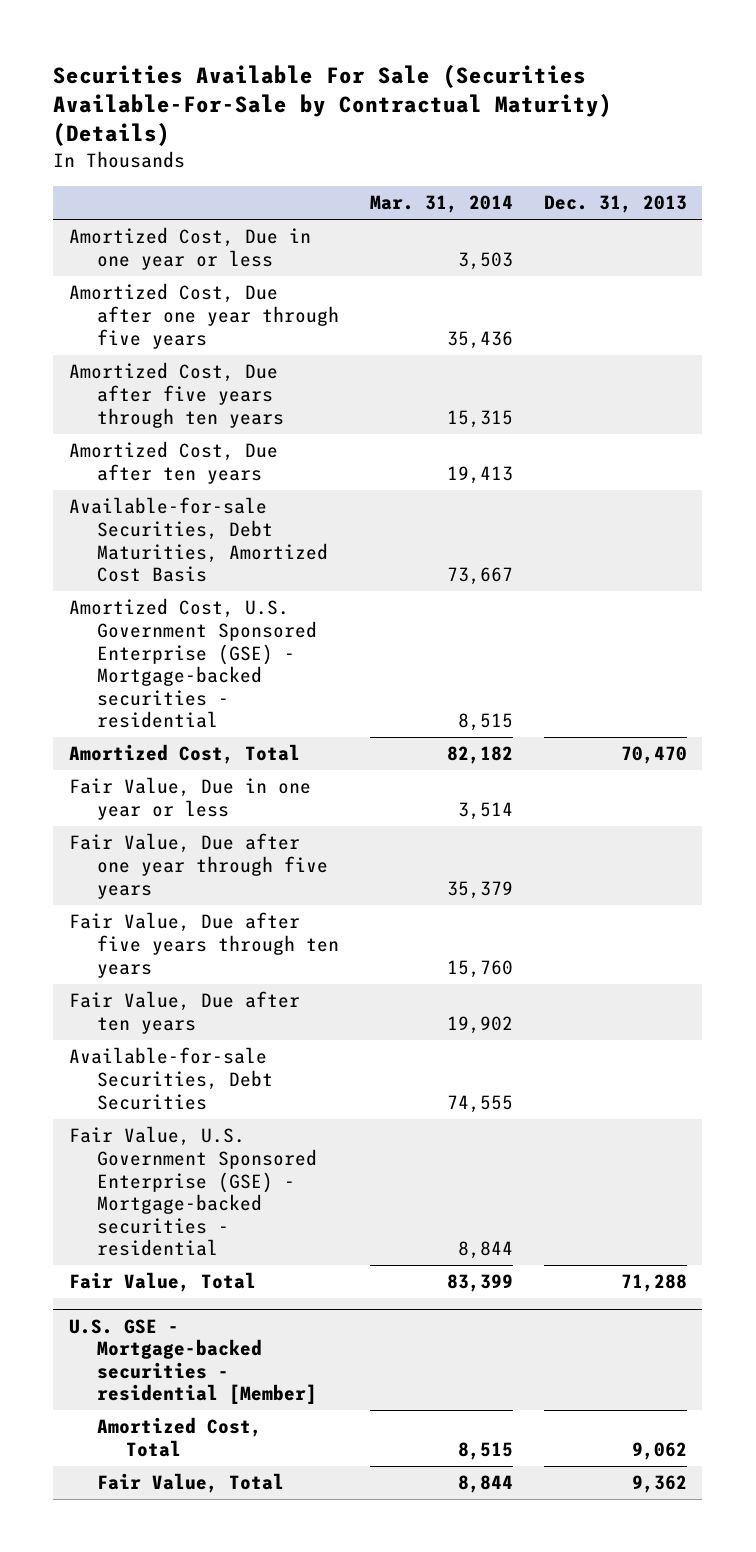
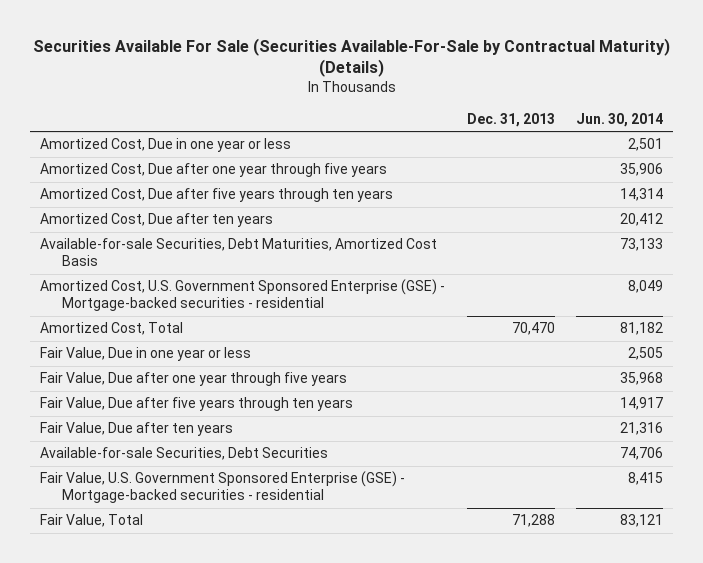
- | Mar. 31, 2014 | Dec. 31, 2013
+ | Dec. 31, 2013 | Jun. 30, 2014
- U.S. GSE - Mortgage-backed securities - residential [Member]
- Amortized Cost, Total | 8,515 | 9,062
- Fair Value, Total | 8,844 | 9,362

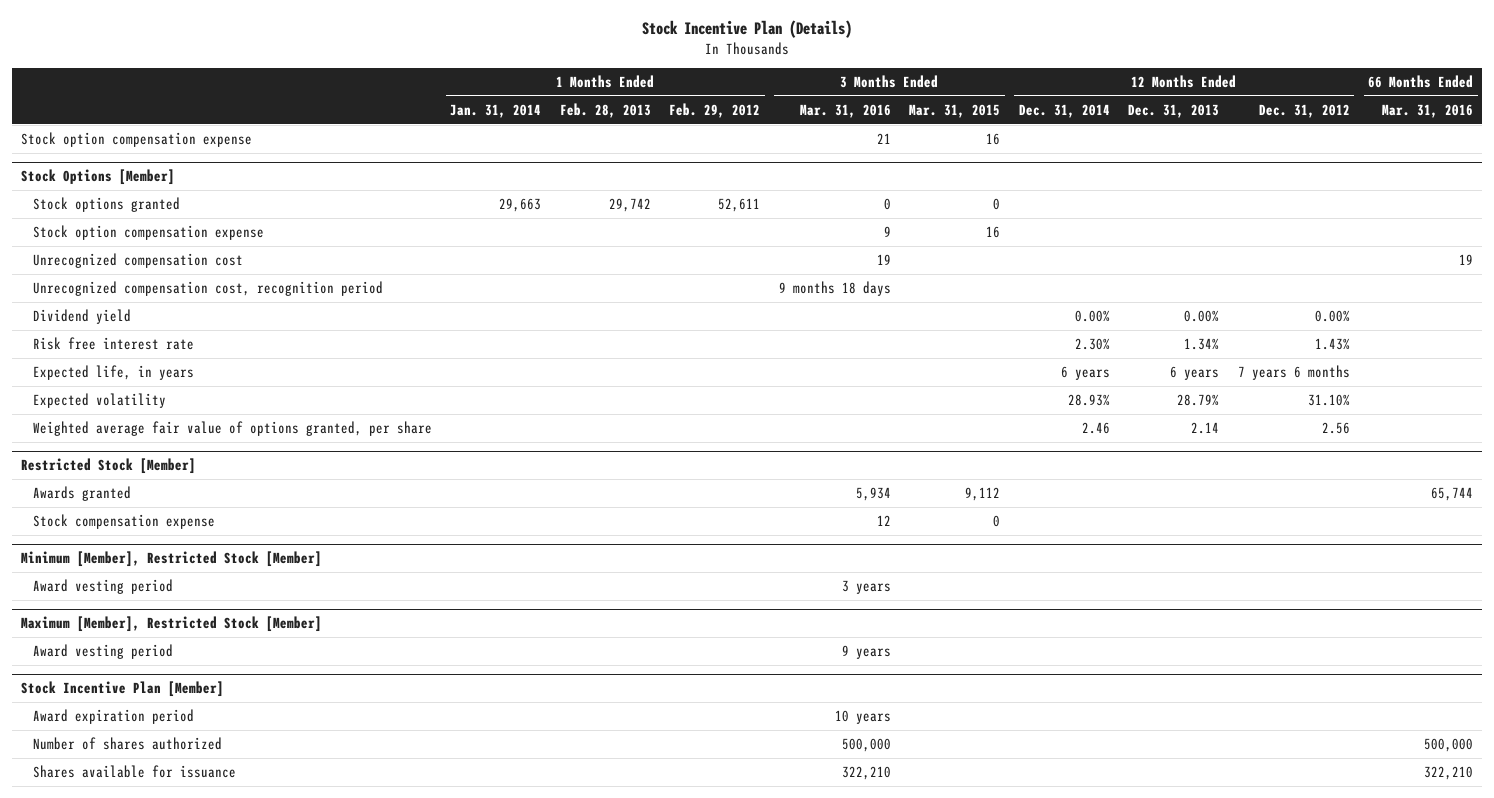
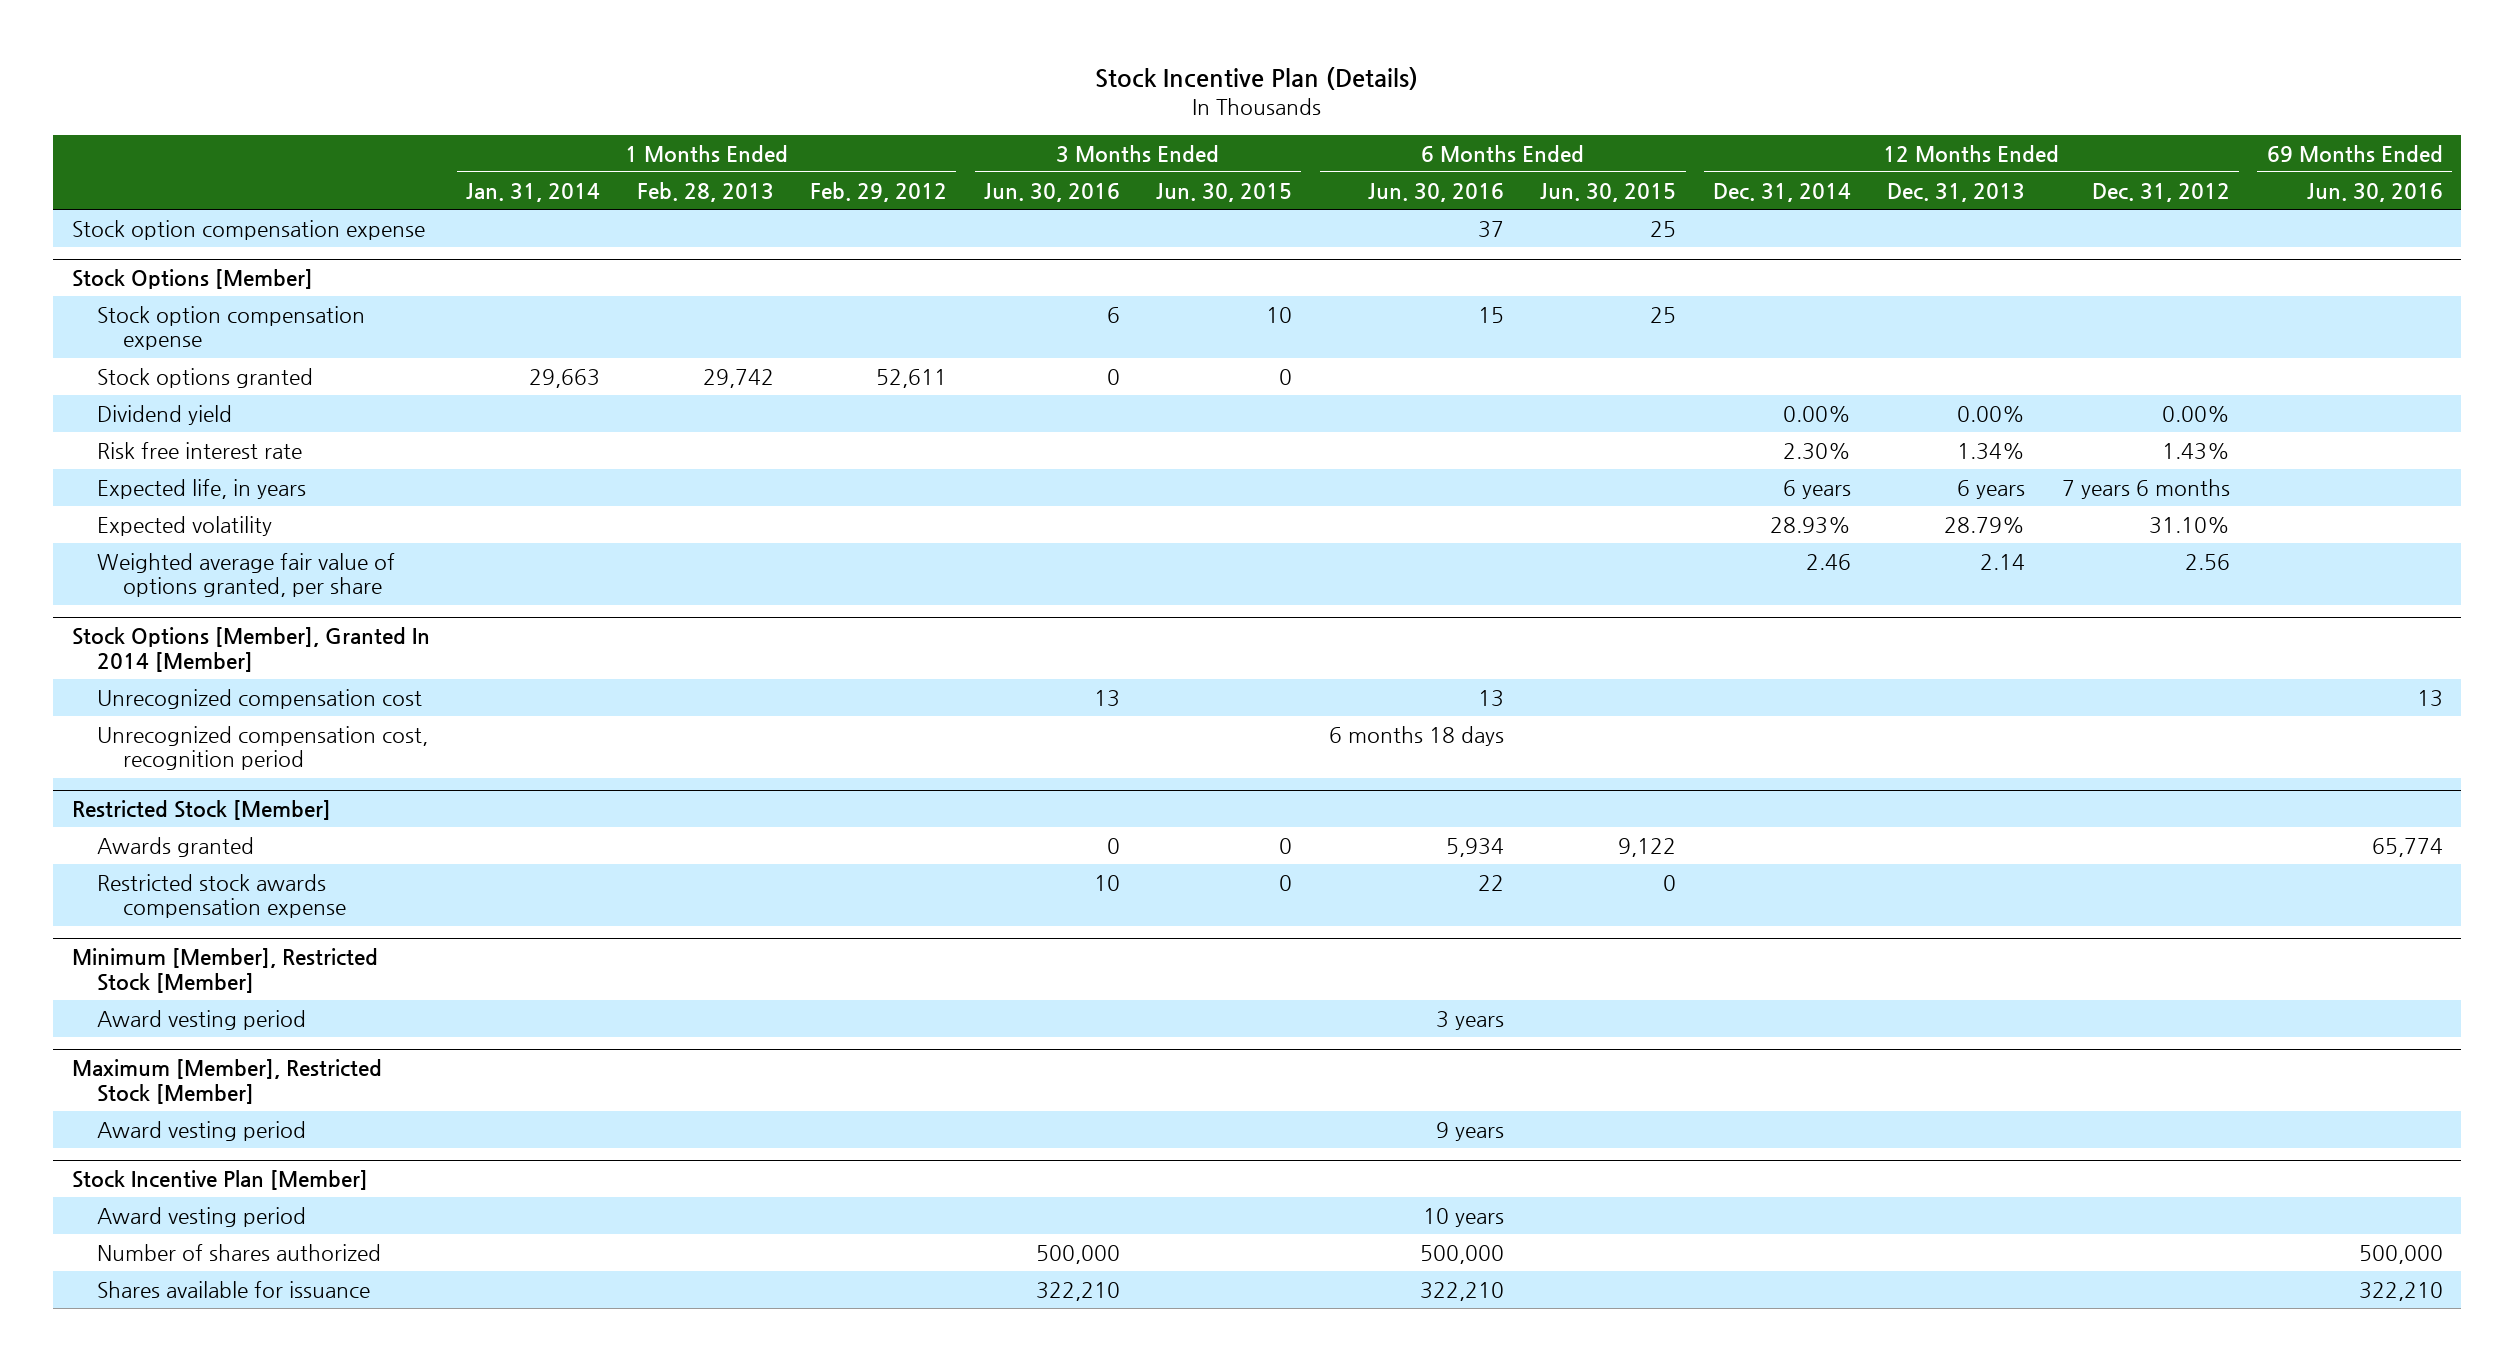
- | 1 Months Ended Jan. 31, 2014 | 1 Months Ended Feb. 28, 2013 | 1 Months Ended Feb. 29, 2012 | 3 Months Ended Mar. 31, 2016 | 3 Months Ended Mar. 31, 2015 | 12 Months Ended Dec. 31, 2014 | 12 Months Ended Dec. 31, 2013 | 12 Months Ended Dec. 31, 2012 | 66 Months Ended Mar. 31, 2016
+ | 1 Months Ended Jan. 31, 2014 | 1 Months Ended Feb. 28, 2013 | 1 Months Ended Feb. 29, 2012 | 3 Months Ended Jun. 30, 2016 | 3 Months Ended Jun. 30, 2015 | 6 Months Ended Jun. 30, 2016 | 6 Months Ended Jun. 30, 2015 | 12 Months Ended Dec. 31, 2014 | 12 Months Ended Dec. 31, 2013 | 12 Months Ended Dec. 31, 2012 | 69 Months Ended Jun. 30, 2016
@ Stock Options [Member]
- Unrecognized compensation cost | | | | 19 | | | | | 19
- Unrecognized compensation cost, recognition period | | | | 9 months 18 days | | | | |
moved down: Stock options granted | 29,663 | 29,742 | 52,611 | 0 | 0 | | | | | |
+ Stock Options [Member], Granted In 2014 [Member]
+ Unrecognized compensation cost | | | | 13 | | 13 | | | | | 13
+ Unrecognized compensation cost, recognition period | | | | | | 6 months 18 days | | | | |
@ Restricted Stock [Member]
- Stock compensation expense | | | | 12 | 0 | | | |
+ Restricted stock awards compensation expense | | | | 10 | 0 | 22 | 0 | | | |
@ Stock Incentive Plan [Member]
- Award expiration period | | | | 10 years | | | | |
+ Award vesting period | | | | | | 10 years | | | | |

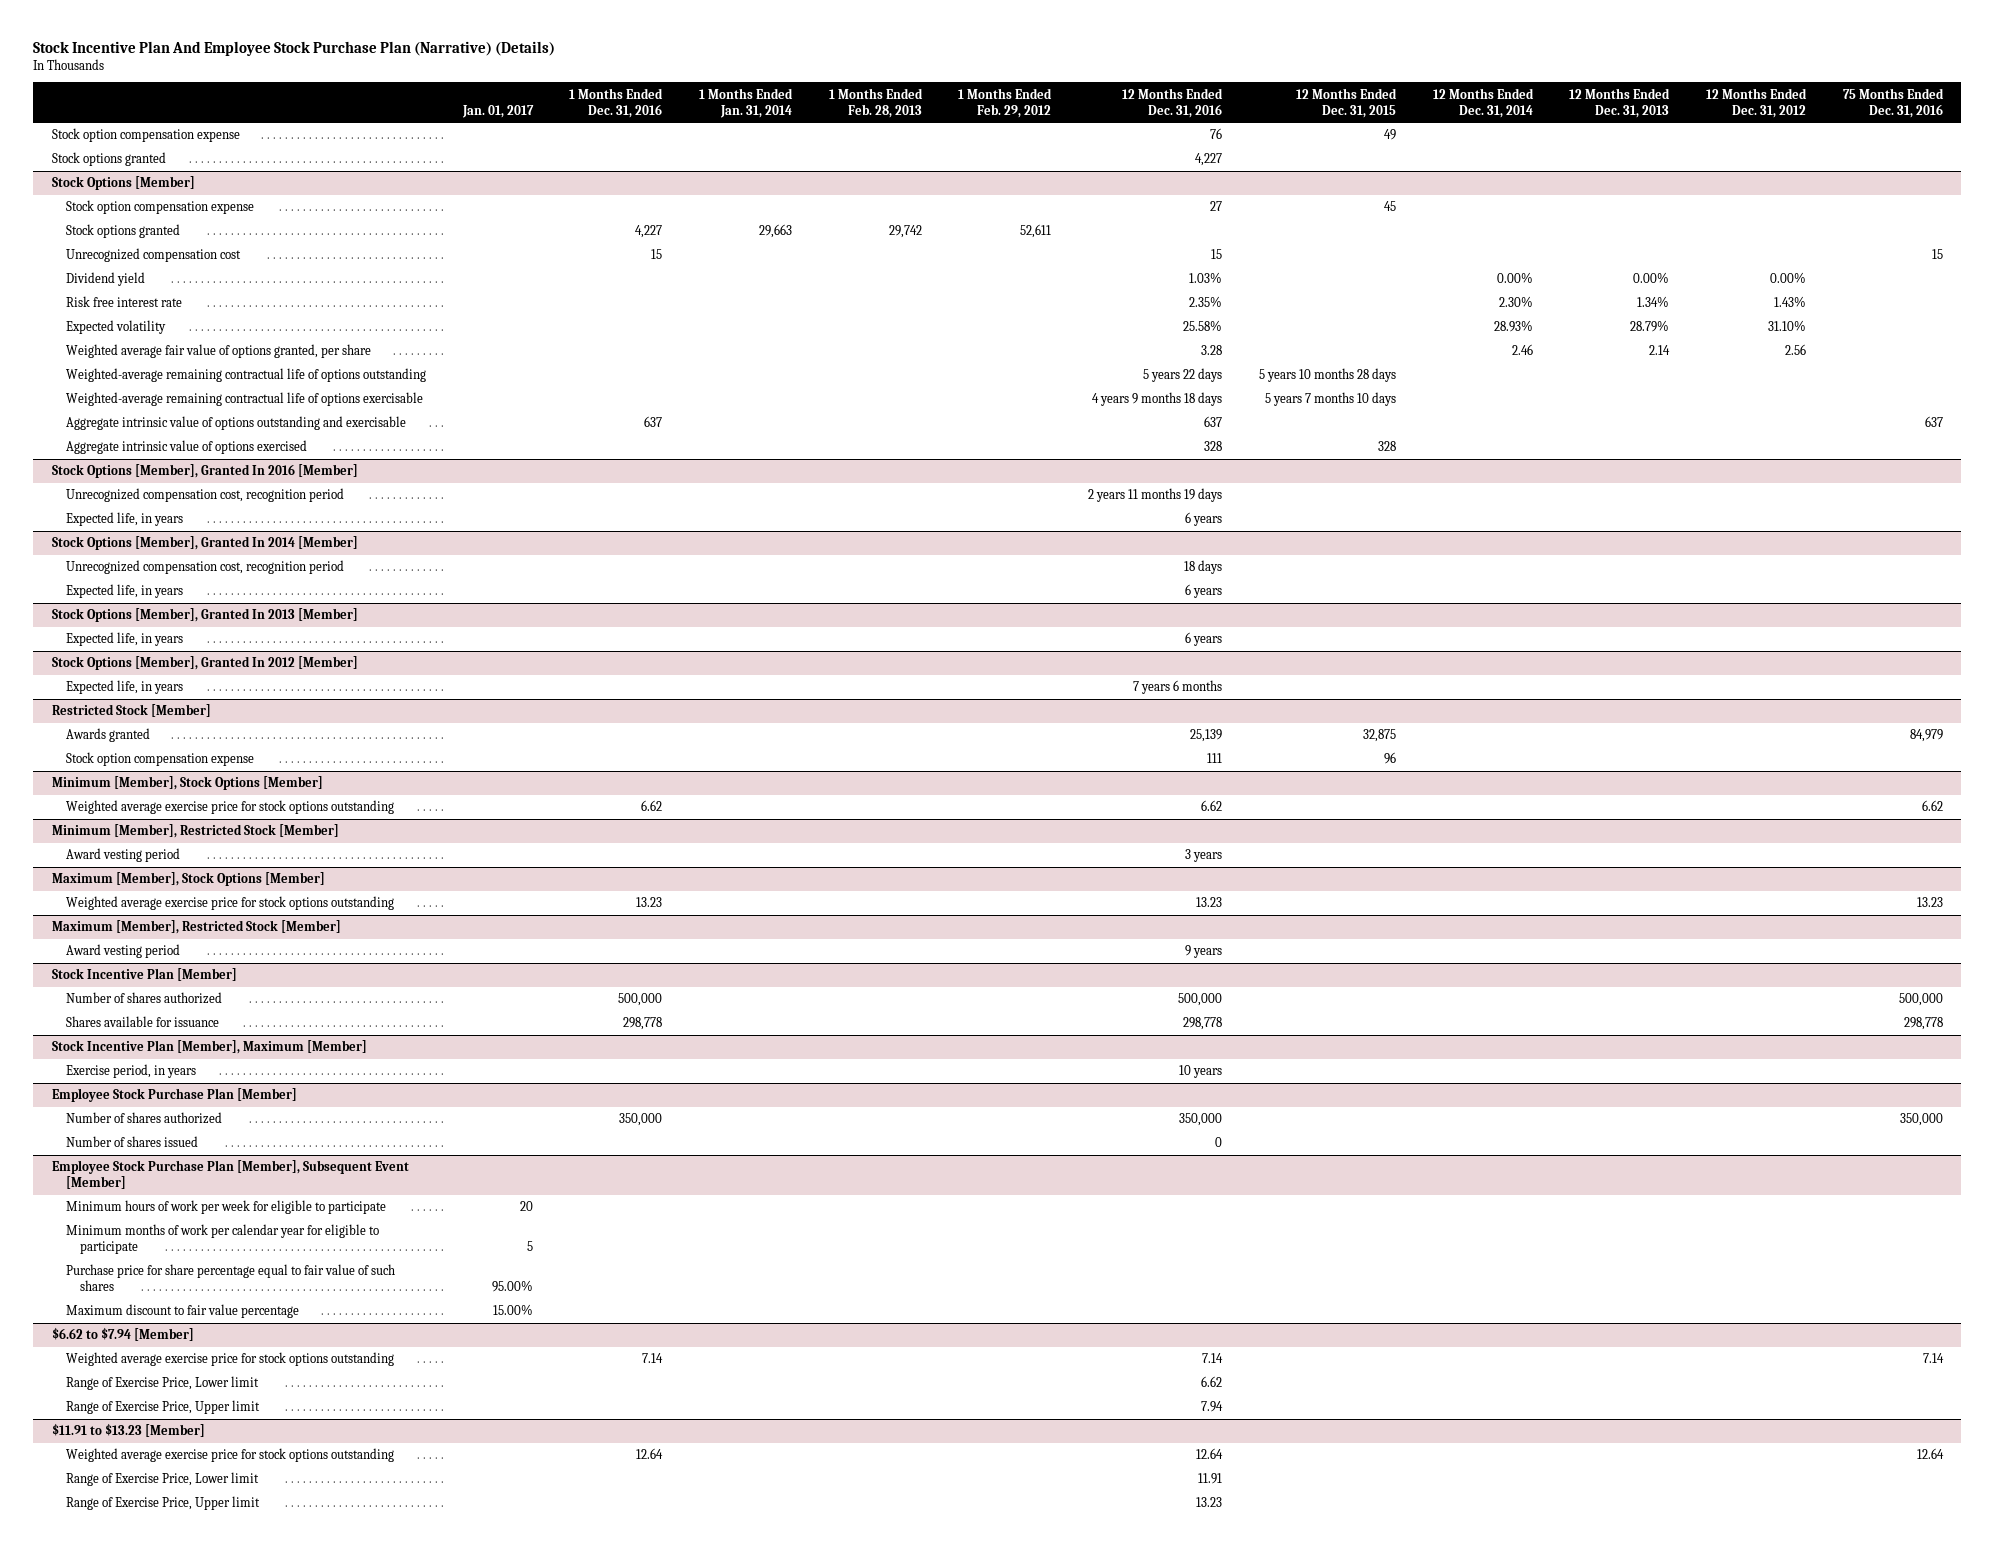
- Stock Incentive Plan (Details)
+ Stock Incentive Plan And Employee Stock Purchase Plan (Narrative) (Details)
- | 1 Months Ended Jan. 31, 2014 | 1 Months Ended Feb. 28, 2013 | 1 Months Ended Feb. 29, 2012 | 3 Months Ended Jun. 30, 2016 | 3 Months Ended Jun. 30, 2015 | 6 Months Ended Jun. 30, 2016 | 6 Months Ended Jun. 30, 2015 | 12 Months Ended Dec. 31, 2014 | 12 Months Ended Dec. 31, 2013 | 12 Months Ended Dec. 31, 2012 | 69 Months Ended Jun. 30, 2016
+ | Jan. 01, 2017 | 1 Months Ended Dec. 31, 2016 | 1 Months Ended Jan. 31, 2014 | 1 Months Ended Feb. 28, 2013 | 1 Months Ended Feb. 29, 2012 | 12 Months Ended Dec. 31, 2016 | 12 Months Ended Dec. 31, 2015 | 12 Months Ended Dec. 31, 2014 | 12 Months Ended Dec. 31, 2013 | 12 Months Ended Dec. 31, 2012 | 75 Months Ended Dec. 31, 2016
+ Stock options granted | | | | | | 4,227 | | | | |
@ Stock Options [Member]
+ Unrecognized compensation cost | | 15 | | | | 15 | | | | | 15
- Expected life, in years | | | | | | | | 6 years | 6 years | 7 years 6 months |
+ Weighted-average remaining contractual life of options outstanding | | | | | | 5 years 22 days | 5 years 10 months 28 days | | | |
+ Weighted-average remaining contractual life of options exercisable | | | | | | 4 years 9 months 18 days | 5 years 7 months 10 days | | | |
+ Aggregate intrinsic value of options outstanding and exercisable | | 637 | | | | 637 | | | | | 637
+ Aggregate intrinsic value of options exercised | | | | | | 328 | 328 | | | |
+ Stock Options [Member], Granted In 2016 [Member]
+ Unrecognized compensation cost, recognition period | | | | | | 2 years 11 months 19 days | | | | |
+ Expected life, in years | | | | | | 6 years | | | | |
@ Stock Options [Member], Granted In 2014 [Member]
- Unrecognized compensation cost | | | | 13 | | 13 | | | | | 13
+ Expected life, in years | | | | | | 6 years | | | | |
+ Stock Options [Member], Granted In 2013 [Member]
+ Expected life, in years | | | | | | 6 years | | | | |
+ Stock Options [Member], Granted In 2012 [Member]
+ Expected life, in years | | | | | | 7 years 6 months | | | | |
@ Restricted Stock [Member]
- Restricted stock awards compensation expense | | | | 10 | 0 | 22 | 0 | | | |
+ Stock option compensation expense | | | | | | 111 | 96 | | | |
+ Minimum [Member], Stock Options [Member]
+ Weighted average exercise price for stock options outstanding | | 6.62 | | | | 6.62 | | | | | 6.62
+ Maximum [Member], Stock Options [Member]
+ Weighted average exercise price for stock options outstanding | | 13.23 | | | | 13.23 | | | | | 13.23
@ Stock Incentive Plan [Member]
- Award vesting period | | | | | | 10 years | | | | |
+ Stock Incentive Plan [Member], Maximum [Member]
+ Exercise period, in years | | | | | | 10 years | | | | |
+ Employee Stock Purchase Plan [Member]
+ Number of shares authorized | | 350,000 | | | | 350,000 | | | | | 350,000
+ Number of shares issued | | | | | | 0 | | | | |
+ Employee Stock Purchase Plan [Member], Subsequent Event [Member]
+ Minimum hours of work per week for eligible to participate | 20 | | | | | | | | | |
+ Minimum months of work per calendar year for eligible to participate | 5 | | | | | | | | | |
+ Purchase price for share percentage equal to fair value of such shares | 95.00% | | | | | | | | | |
+ Maximum discount to fair value percentage | 15.00% | | | | | | | | | |
+ $6.62 to $7.94 [Member]
+ Weighted average exercise price for stock options outstanding | | 7.14 | | | | 7.14 | | | | | 7.14
+ Range of Exercise Price, Lower limit | | | | | | 6.62 | | | | |
+ Range of Exercise Price, Upper limit | | | | | | 7.94 | | | | |
+ $11.91 to $13.23 [Member]
+ Weighted average exercise price for stock options outstanding | | 12.64 | | | | 12.64 | | | | | 12.64
+ Range of Exercise Price, Lower limit | | | | | | 11.91 | | | | |
+ Range of Exercise Price, Upper limit | | | | | | 13.23 | | | | |

